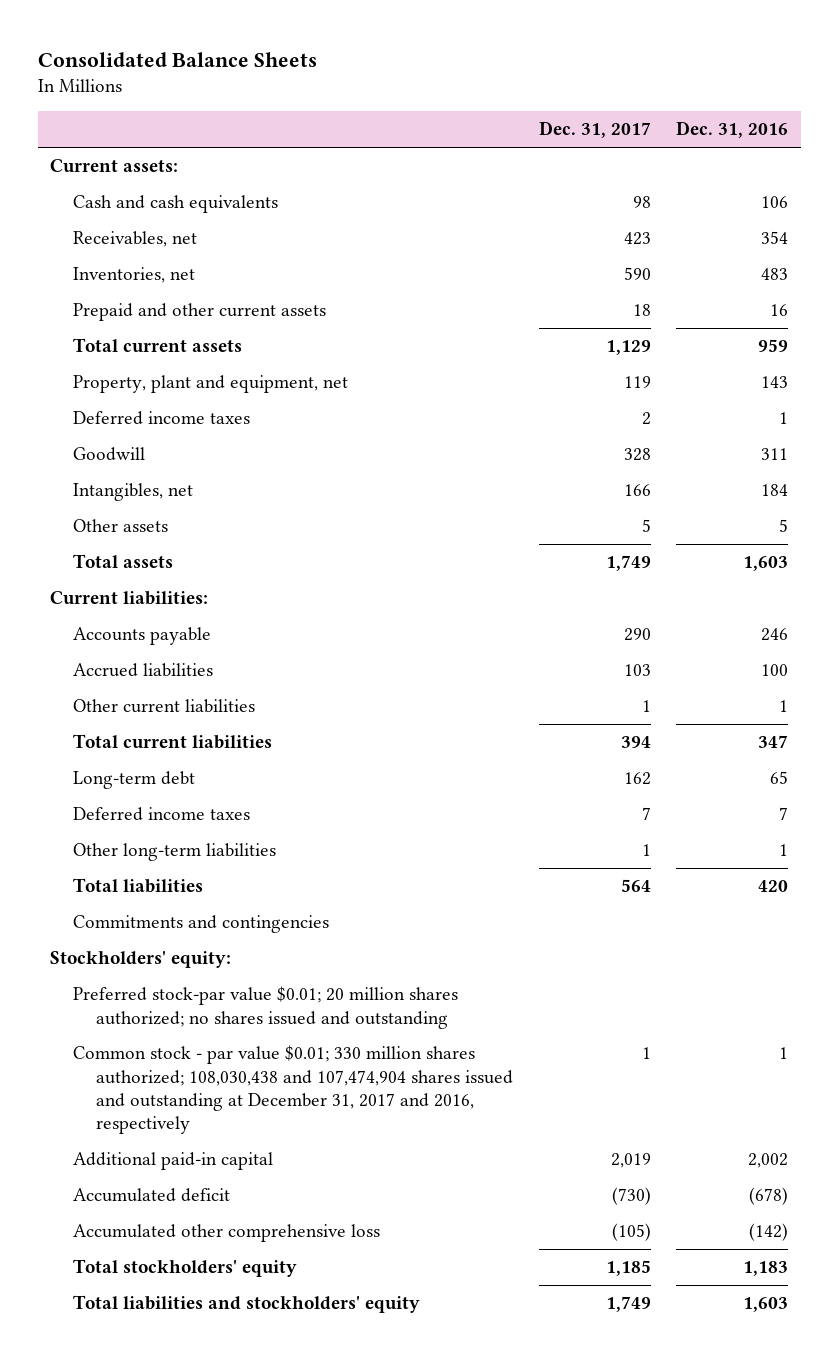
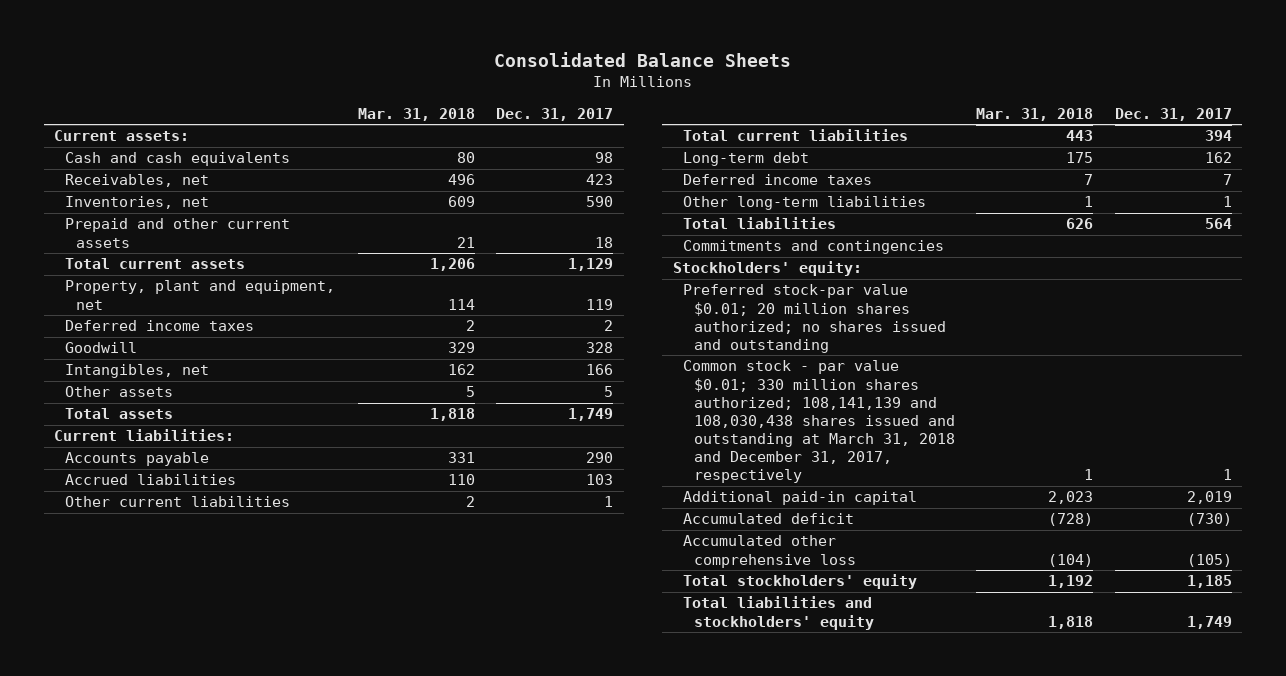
- | Dec. 31, 2017 | Dec. 31, 2016
+ | Mar. 31, 2018 | Dec. 31, 2017
- Common stock - par value $0.01; 330 million shares authorized; 108,030,438 and 107,474,904 shares issued and outstanding at December 31, 2017 and 2016, respectively | 1 | 1
+ Common stock - par value $0.01; 330 million shares authorized; 108,141,139 and 108,030,438 shares issued and outstanding at March 31, 2018 and December 31, 2017, respectively | 1 | 1

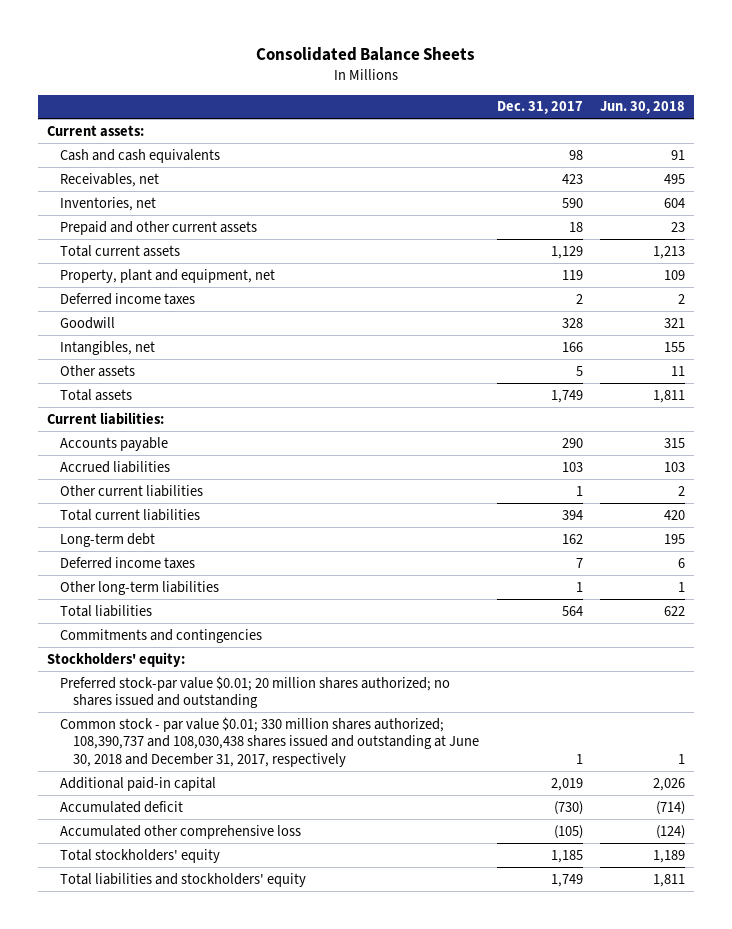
- | Mar. 31, 2018 | Dec. 31, 2017
+ | Dec. 31, 2017 | Jun. 30, 2018
- Common stock - par value $0.01; 330 million shares authorized; 108,141,139 and 108,030,438 shares issued and outstanding at March 31, 2018 and December 31, 2017, respectively | 1 | 1
+ Common stock - par value $0.01; 330 million shares authorized; 108,390,737 and 108,030,438 shares issued and outstanding at June 30, 2018 and December 31, 2017, respectively | 1 | 1

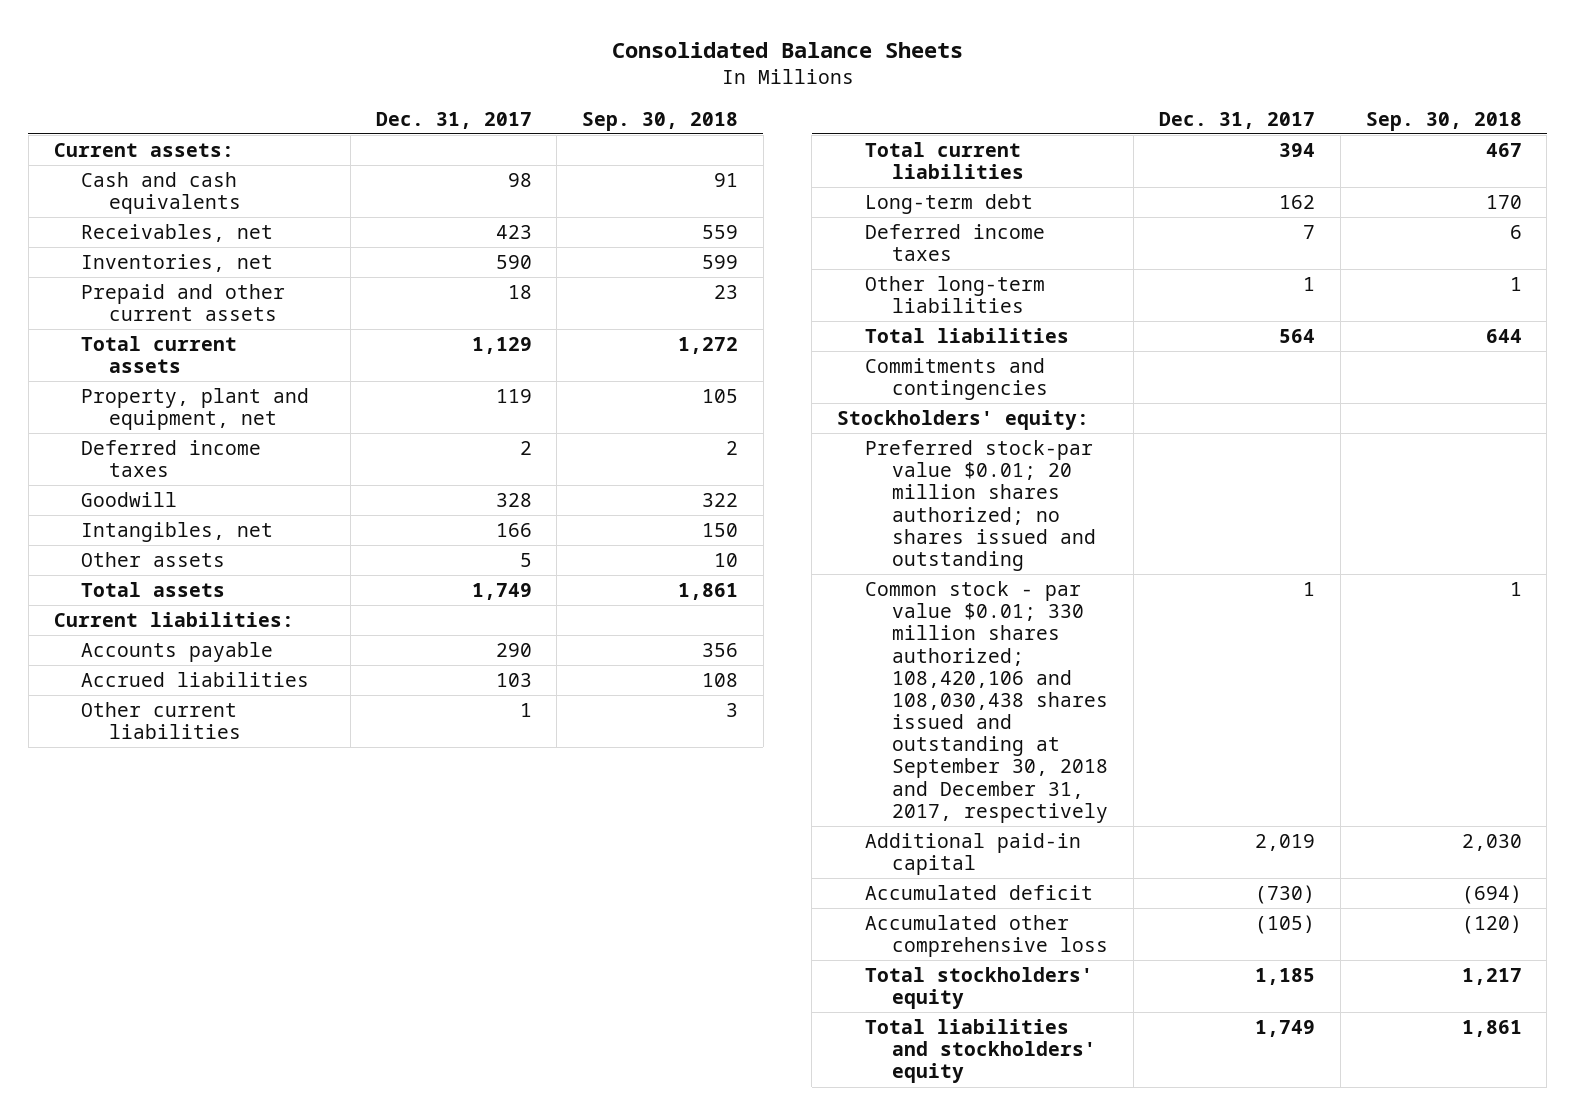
- | Dec. 31, 2017 | Jun. 30, 2018
+ | Dec. 31, 2017 | Sep. 30, 2018
- Common stock - par value $0.01; 330 million shares authorized; 108,390,737 and 108,030,438 shares issued and outstanding at June 30, 2018 and December 31, 2017, respectively | 1 | 1
+ Common stock - par value $0.01; 330 million shares authorized; 108,420,106 and 108,030,438 shares issued and outstanding at September 30, 2018 and December 31, 2017, respectively | 1 | 1

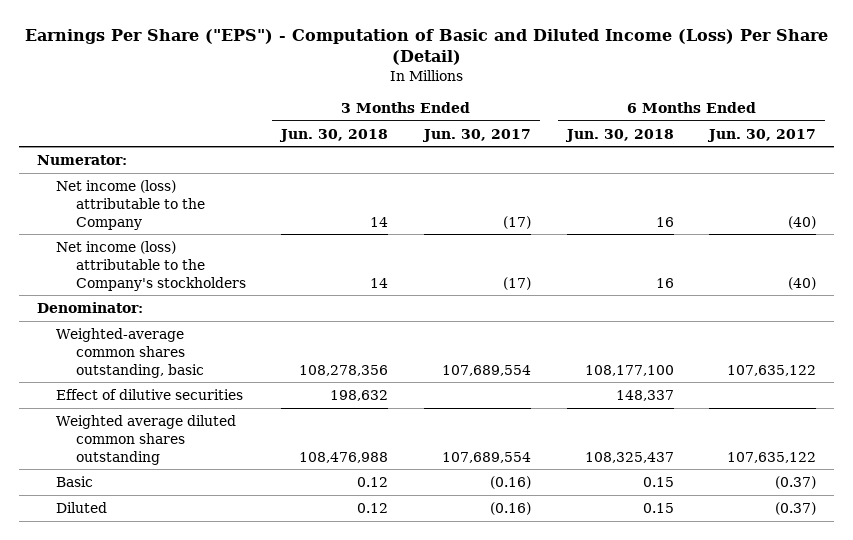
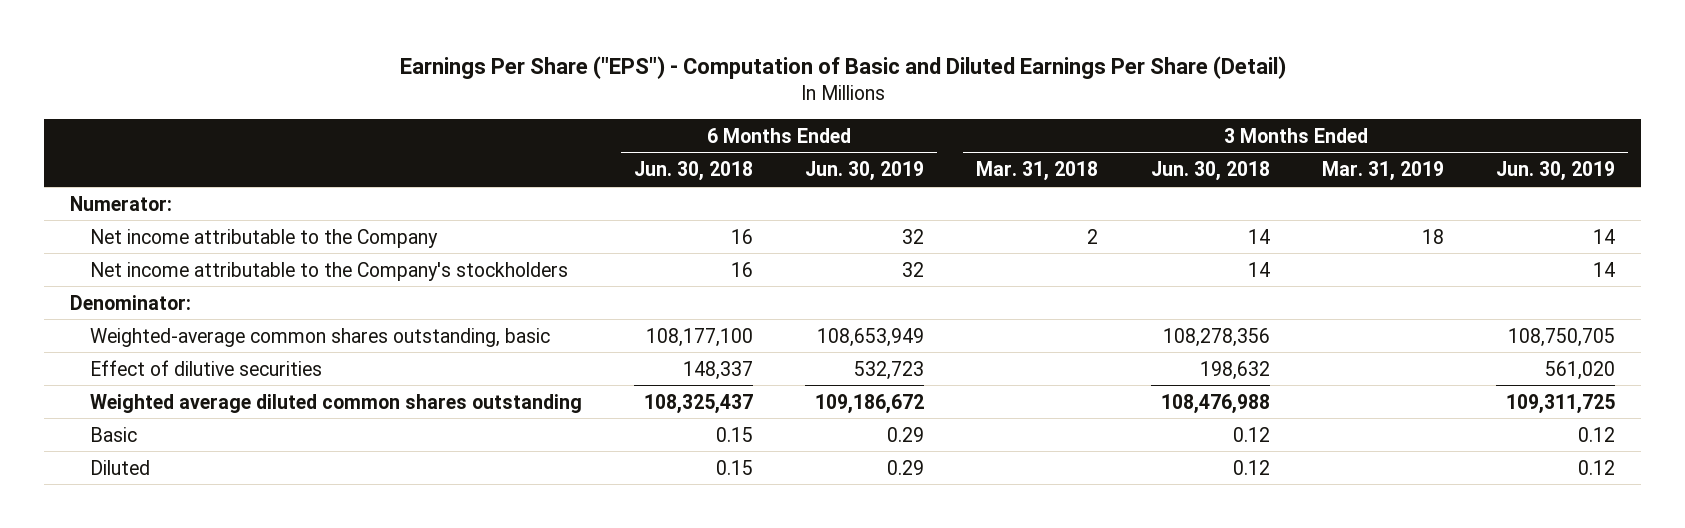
- Earnings Per Share ("EPS") - Computation of Basic and Diluted Income (Loss) Per Share (Detail)
+ Earnings Per Share ("EPS") - Computation of Basic and Diluted Earnings Per Share (Detail)
- | 3 Months Ended Jun. 30, 2018 | 3 Months Ended Jun. 30, 2017 | 6 Months Ended Jun. 30, 2018 | 6 Months Ended Jun. 30, 2017
+ | 6 Months Ended Jun. 30, 2018 | 6 Months Ended Jun. 30, 2019 | 3 Months Ended Mar. 31, 2018 | 3 Months Ended Jun. 30, 2018 | 3 Months Ended Mar. 31, 2019 | 3 Months Ended Jun. 30, 2019
- Net income (loss) attributable to the Company | 14 | (17) | 16 | (40)
- Net income (loss) attributable to the Company's stockholders | 14 | (17) | 16 | (40)
+ Net income attributable to the Company | 16 | 32 | 2 | 14 | 18 | 14
+ Net income attributable to the Company's stockholders | 16 | 32 | | 14 | | 14

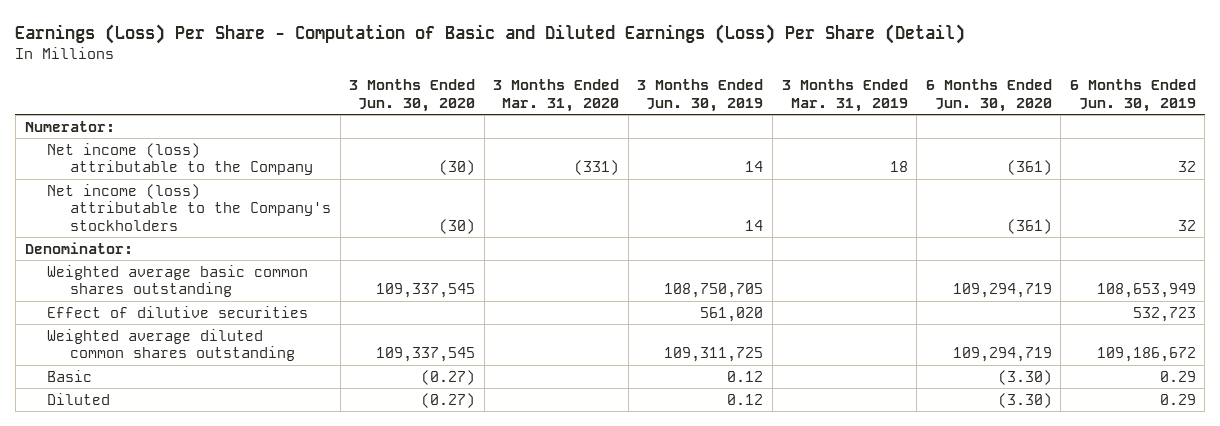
- Earnings Per Share ("EPS") - Computation of Basic and Diluted Earnings Per Share (Detail)
+ Earnings (Loss) Per Share - Computation of Basic and Diluted Earnings (Loss) Per Share (Detail)
- | 6 Months Ended Jun. 30, 2018 | 6 Months Ended Jun. 30, 2019 | 3 Months Ended Mar. 31, 2018 | 3 Months Ended Jun. 30, 2018 | 3 Months Ended Mar. 31, 2019 | 3 Months Ended Jun. 30, 2019
+ | 3 Months Ended Jun. 30, 2020 | 3 Months Ended Mar. 31, 2020 | 3 Months Ended Jun. 30, 2019 | 3 Months Ended Mar. 31, 2019 | 6 Months Ended Jun. 30, 2020 | 6 Months Ended Jun. 30, 2019
- Net income attributable to the Company | 16 | 32 | 2 | 14 | 18 | 14
- Net income attributable to the Company's stockholders | 16 | 32 | | 14 | | 14
+ Net income (loss) attributable to the Company | (30) | (331) | 14 | 18 | (361) | 32
+ Net income (loss) attributable to the Company's stockholders | (30) | | 14 | | (361) | 32
- Weighted-average common shares outstanding, basic | 108,177,100 | 108,653,949 | | 108,278,356 | | 108,750,705
+ Weighted average basic common shares outstanding | 109,337,545 | | 108,750,705 | | 109,294,719 | 108,653,949

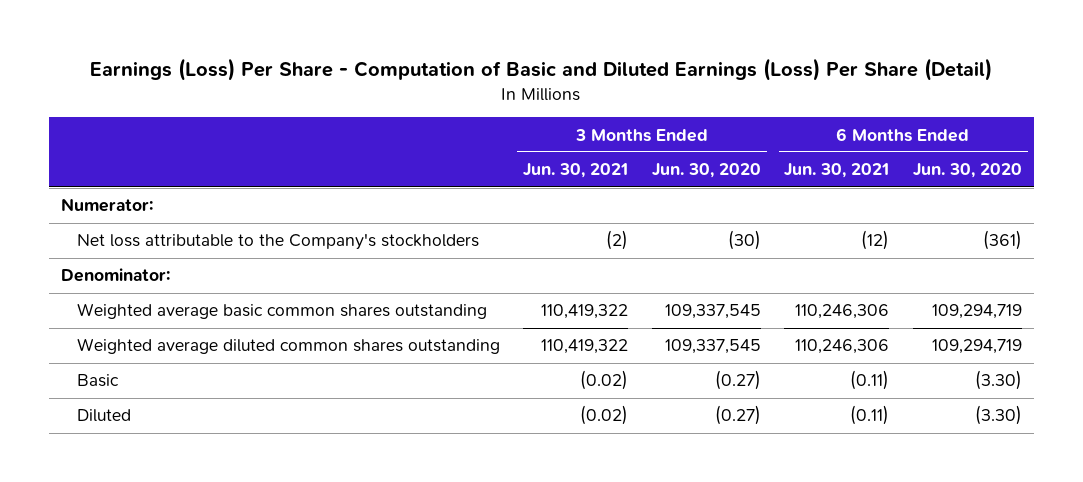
- | 3 Months Ended Jun. 30, 2020 | 3 Months Ended Mar. 31, 2020 | 3 Months Ended Jun. 30, 2019 | 3 Months Ended Mar. 31, 2019 | 6 Months Ended Jun. 30, 2020 | 6 Months Ended Jun. 30, 2019
+ | 3 Months Ended Jun. 30, 2021 | 3 Months Ended Jun. 30, 2020 | 6 Months Ended Jun. 30, 2021 | 6 Months Ended Jun. 30, 2020
- Net income (loss) attributable to the Company | (30) | (331) | 14 | 18 | (361) | 32
- Net income (loss) attributable to the Company's stockholders | (30) | | 14 | | (361) | 32
+ Net loss attributable to the Company's stockholders | (2) | (30) | (12) | (361)
- Effect of dilutive securities | | | 561,020 | | | 532,723

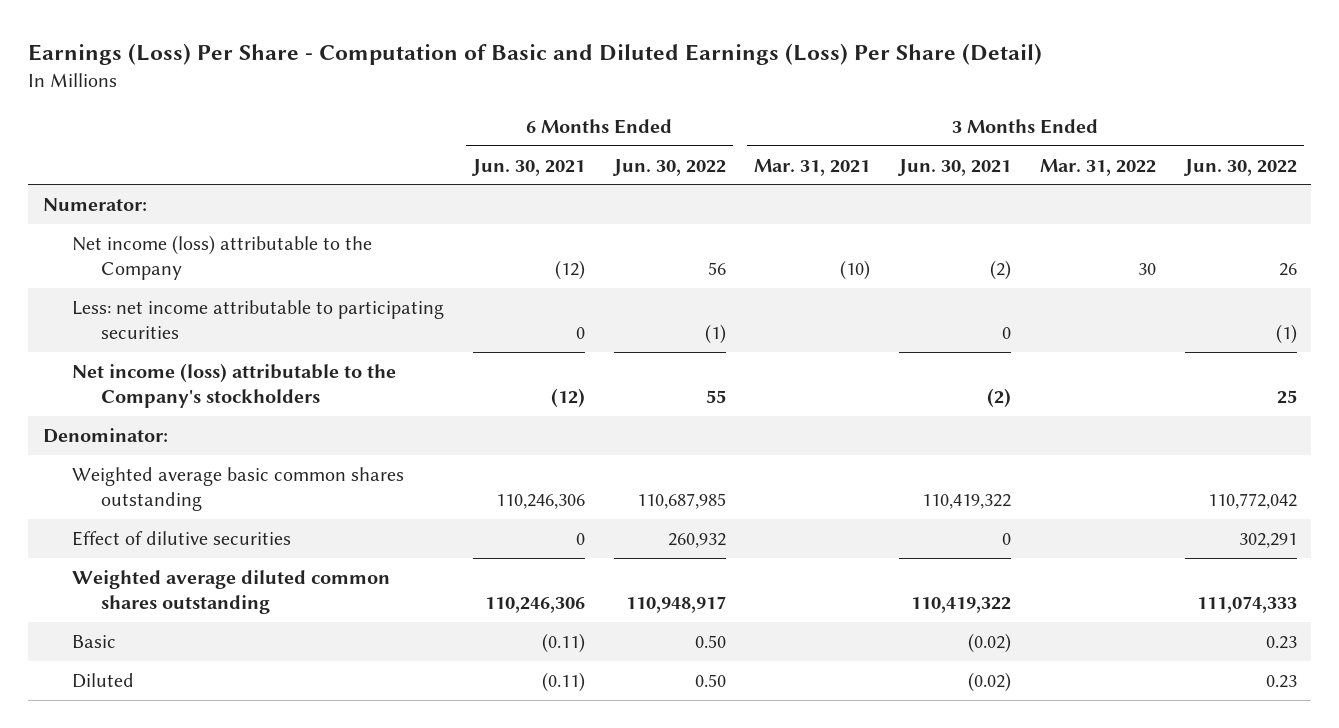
- | 3 Months Ended Jun. 30, 2021 | 3 Months Ended Jun. 30, 2020 | 6 Months Ended Jun. 30, 2021 | 6 Months Ended Jun. 30, 2020
+ | 6 Months Ended Jun. 30, 2021 | 6 Months Ended Jun. 30, 2022 | 3 Months Ended Mar. 31, 2021 | 3 Months Ended Jun. 30, 2021 | 3 Months Ended Mar. 31, 2022 | 3 Months Ended Jun. 30, 2022
- Net loss attributable to the Company's stockholders | (2) | (30) | (12) | (361)
+ Net income (loss) attributable to the Company | (12) | 56 | (10) | (2) | 30 | 26
+ Less: net income attributable to participating securities | 0 | (1) | | 0 | | (1)
+ Net income (loss) attributable to the Company's stockholders | (12) | 55 | | (2) | | 25
+ Effect of dilutive securities | 0 | 260,932 | | 0 | | 302,291

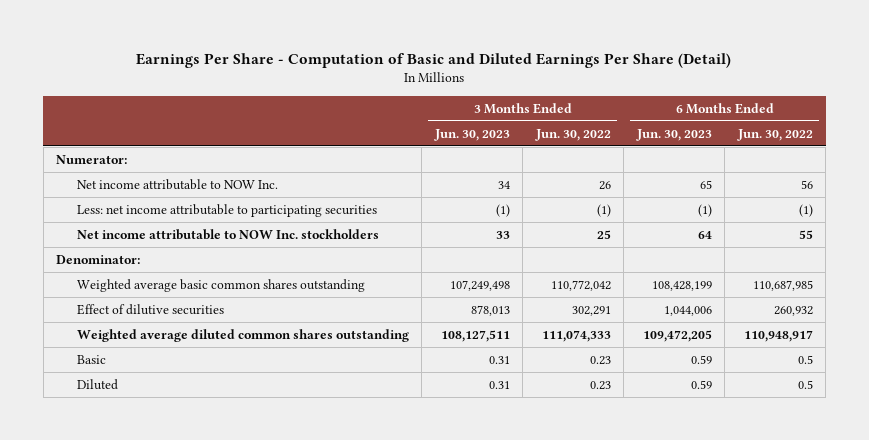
- Earnings (Loss) Per Share - Computation of Basic and Diluted Earnings (Loss) Per Share (Detail)
+ Earnings Per Share - Computation of Basic and Diluted Earnings Per Share (Detail)
- | 6 Months Ended Jun. 30, 2021 | 6 Months Ended Jun. 30, 2022 | 3 Months Ended Mar. 31, 2021 | 3 Months Ended Jun. 30, 2021 | 3 Months Ended Mar. 31, 2022 | 3 Months Ended Jun. 30, 2022
+ | 3 Months Ended Jun. 30, 2023 | 3 Months Ended Jun. 30, 2022 | 6 Months Ended Jun. 30, 2023 | 6 Months Ended Jun. 30, 2022
- Net income (loss) attributable to the Company | (12) | 56 | (10) | (2) | 30 | 26
+ Net income attributable to NOW Inc. | 34 | 26 | 65 | 56
- Net income (loss) attributable to the Company's stockholders | (12) | 55 | | (2) | | 25
+ Net income attributable to NOW Inc. stockholders | 33 | 25 | 64 | 55
- Basic | (0.11) | 0.50 | | (0.02) | | 0.23
- Diluted | (0.11) | 0.50 | | (0.02) | | 0.23
+ Basic | 0.31 | 0.23 | 0.59 | 0.5
+ Diluted | 0.31 | 0.23 | 0.59 | 0.5

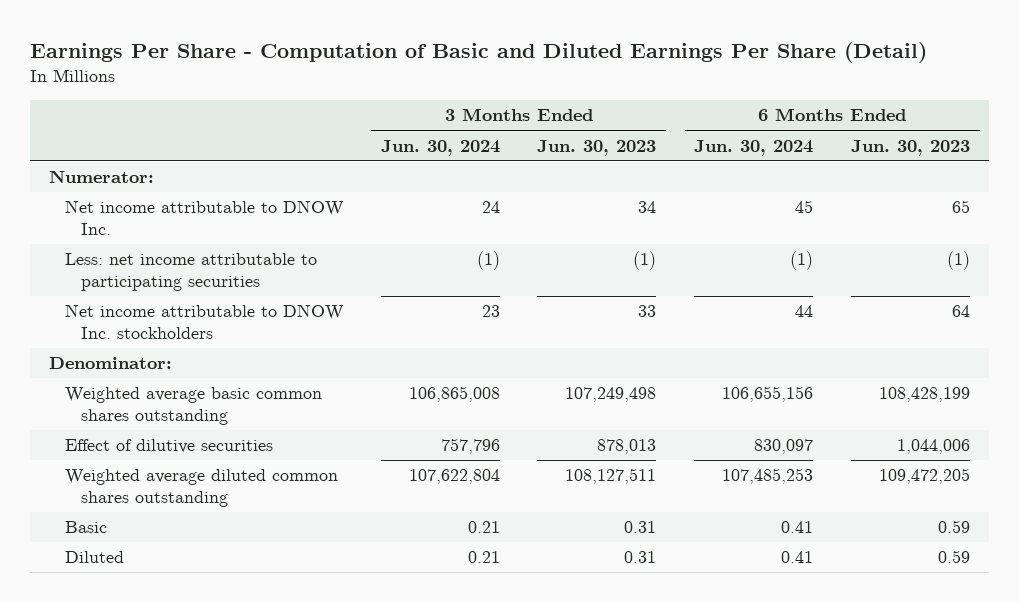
- | 3 Months Ended Jun. 30, 2023 | 3 Months Ended Jun. 30, 2022 | 6 Months Ended Jun. 30, 2023 | 6 Months Ended Jun. 30, 2022
+ | 3 Months Ended Jun. 30, 2024 | 3 Months Ended Jun. 30, 2023 | 6 Months Ended Jun. 30, 2024 | 6 Months Ended Jun. 30, 2023
- Net income attributable to NOW Inc. | 34 | 26 | 65 | 56
+ Net income attributable to DNOW Inc. | 24 | 34 | 45 | 65
- Net income attributable to NOW Inc. stockholders | 33 | 25 | 64 | 55
+ Net income attributable to DNOW Inc. stockholders | 23 | 33 | 44 | 64

